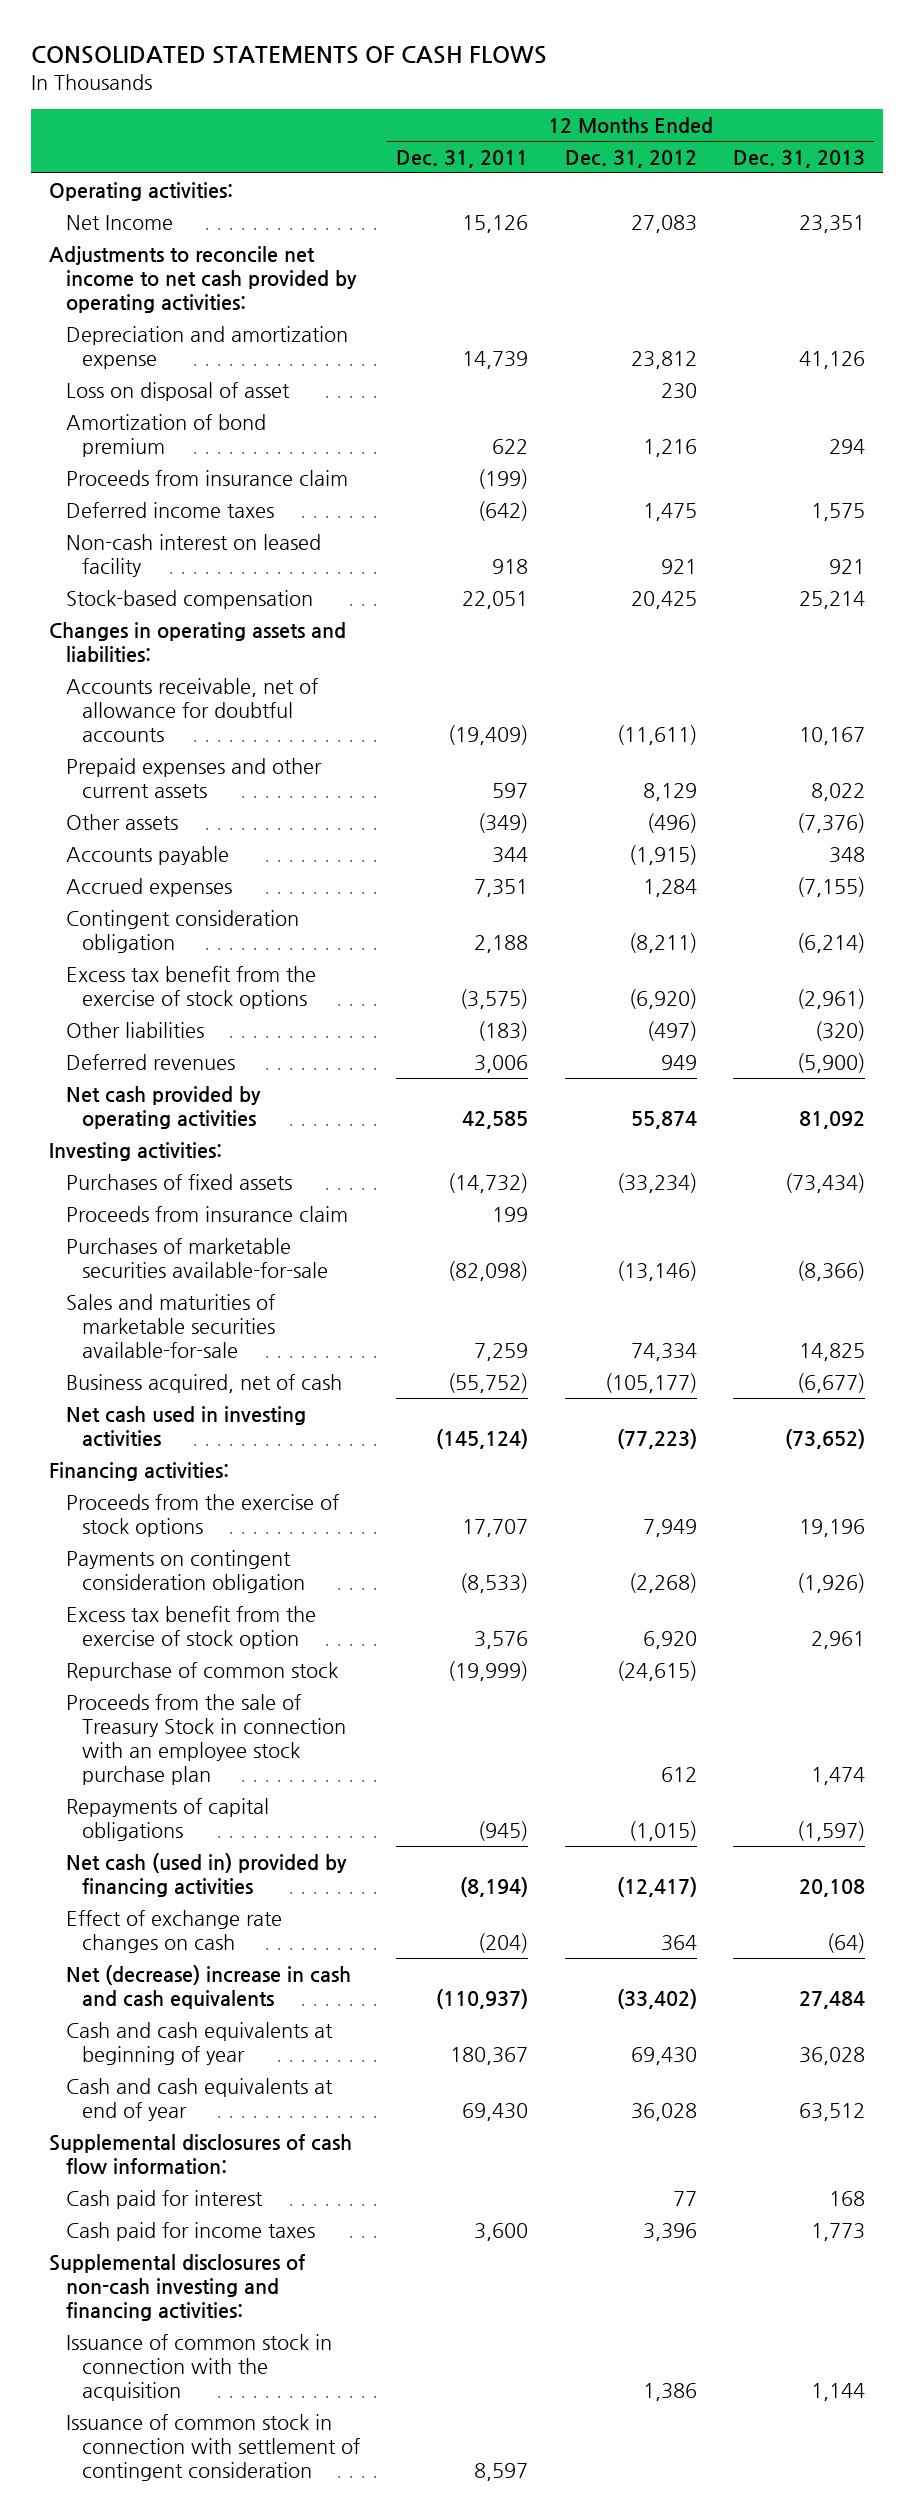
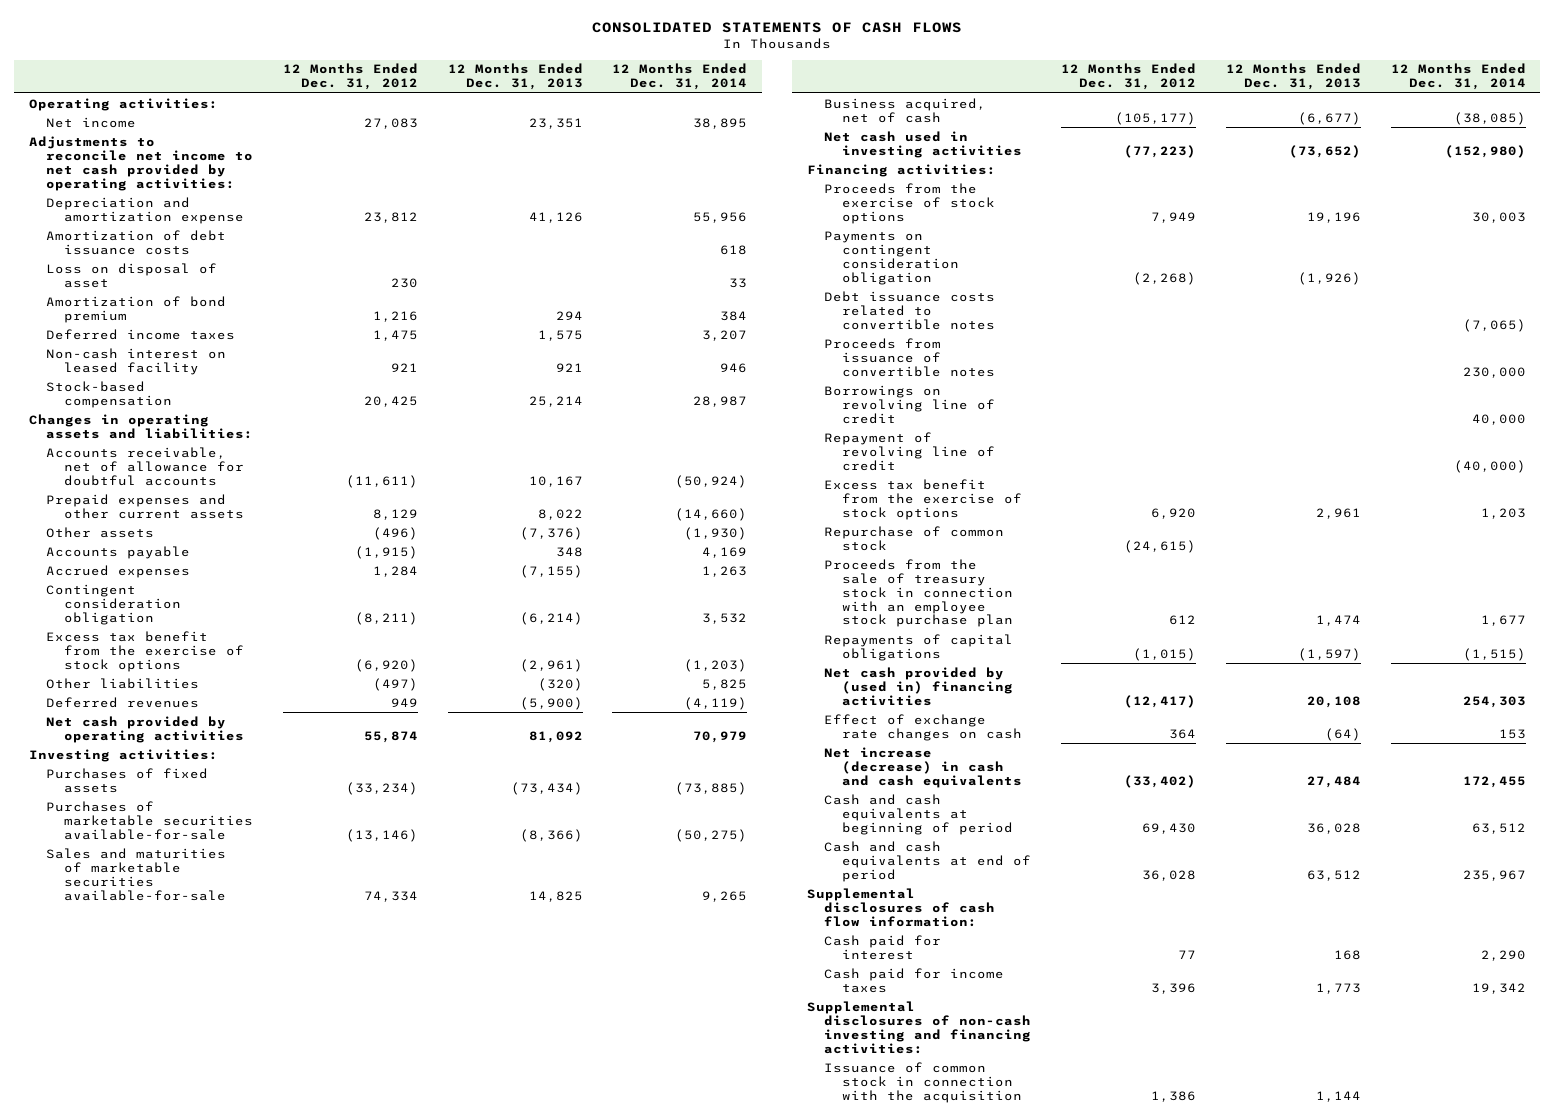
- | 12 Months Ended Dec. 31, 2011 | 12 Months Ended Dec. 31, 2012 | 12 Months Ended Dec. 31, 2013
+ | 12 Months Ended Dec. 31, 2012 | 12 Months Ended Dec. 31, 2013 | 12 Months Ended Dec. 31, 2014
- Net Income | 15,126 | 27,083 | 23,351
+ Net income | 27,083 | 23,351 | 38,895
+ Amortization of debt issuance costs | | | 618
- Proceeds from insurance claim | (199) | |
- Proceeds from insurance claim | 199 | |
- Excess tax benefit from the exercise of stock option | 3,576 | 6,920 | 2,961
+ Debt issuance costs related to convertible notes | | | (7,065)
+ Proceeds from issuance of convertible notes | | | 230,000
+ Borrowings on revolving line of credit | | | 40,000
+ Repayment of revolving line of credit | | | (40,000)
+ Excess tax benefit from the exercise of stock options | 6,920 | 2,961 | 1,203
- Proceeds from the sale of Treasury Stock in connection with an employee stock purchase plan | | 612 | 1,474
+ Proceeds from the sale of treasury stock in connection with an employee stock purchase plan | 612 | 1,474 | 1,677
- Net cash (used in) provided by financing activities | (8,194) | (12,417) | 20,108
+ Net cash provided by (used in) financing activities | (12,417) | 20,108 | 254,303
- Net (decrease) increase in cash and cash equivalents | (110,937) | (33,402) | 27,484
- Cash and cash equivalents at beginning of year | 180,367 | 69,430 | 36,028
- Cash and cash equivalents at end of year | 69,430 | 36,028 | 63,512
+ Net increase (decrease) in cash and cash equivalents | (33,402) | 27,484 | 172,455
+ Cash and cash equivalents at beginning of period | 69,430 | 36,028 | 63,512
+ Cash and cash equivalents at end of period | 36,028 | 63,512 | 235,967
- Issuance of common stock in connection with settlement of contingent consideration | 8,597 | |

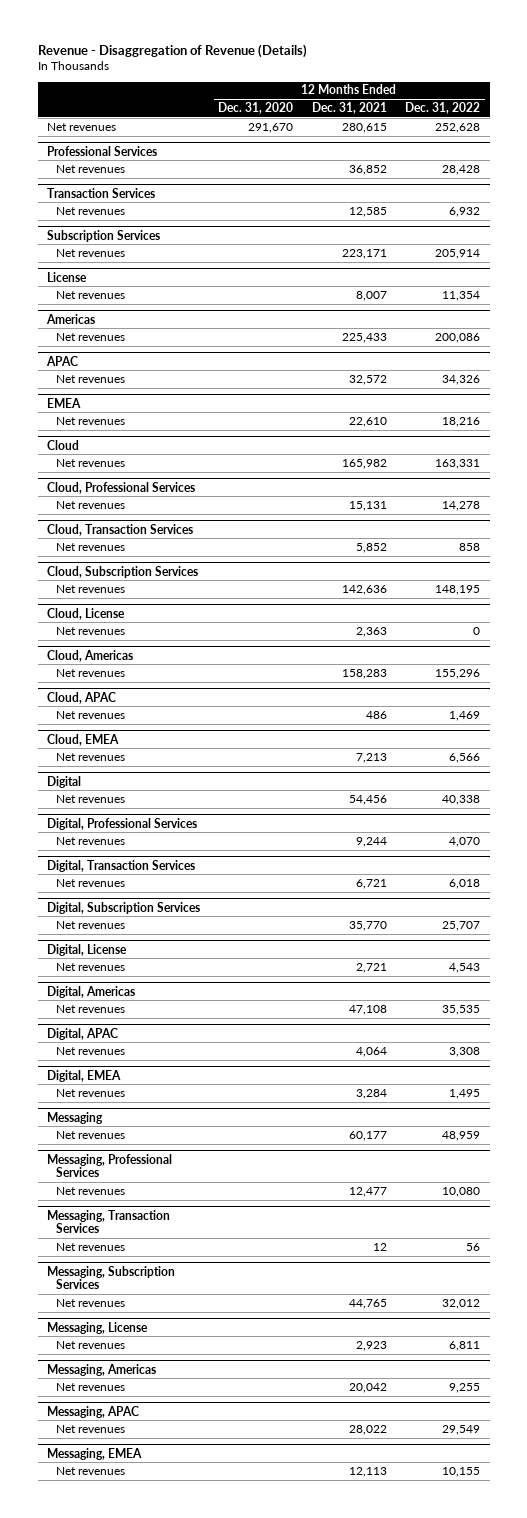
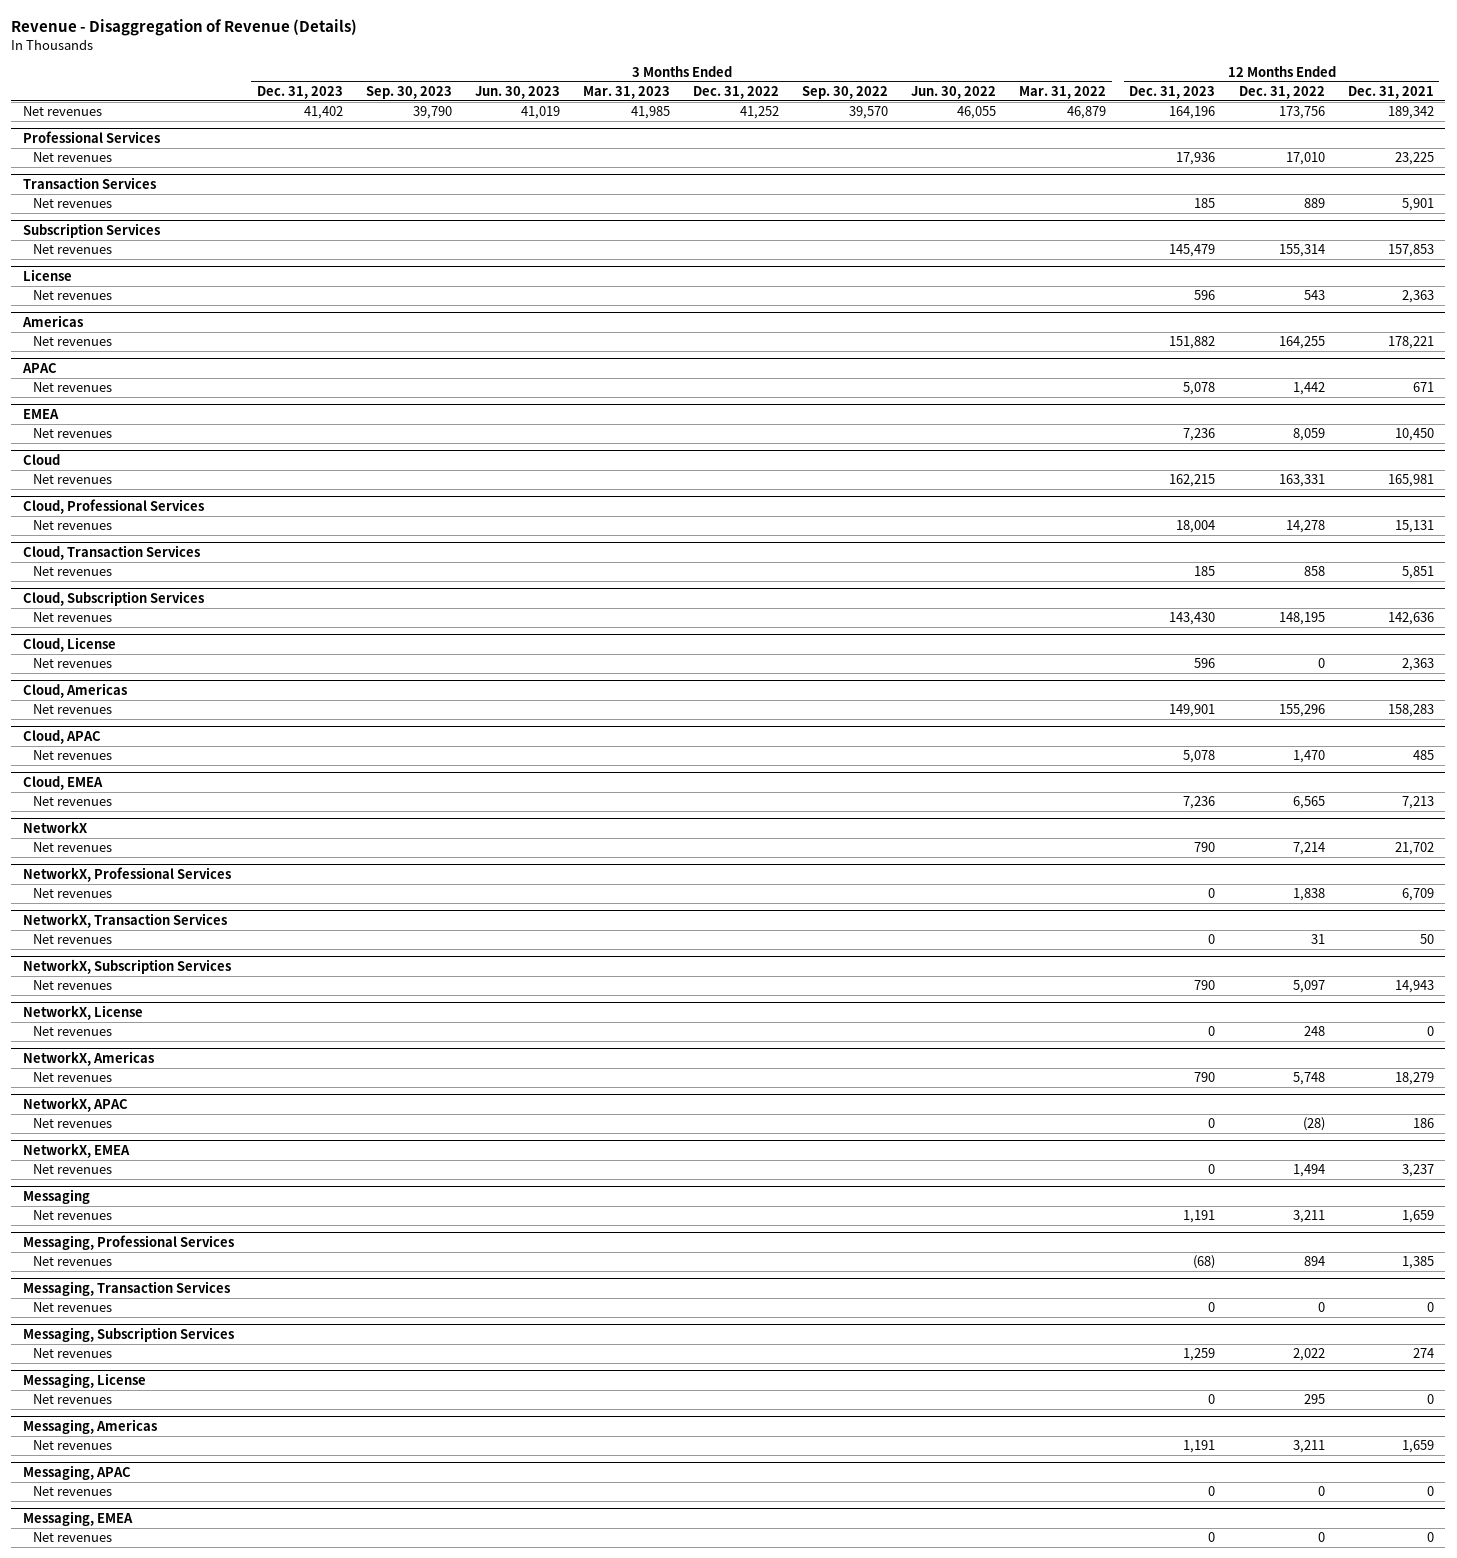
- | 12 Months Ended Dec. 31, 2020 | 12 Months Ended Dec. 31, 2021 | 12 Months Ended Dec. 31, 2022
+ | 3 Months Ended Dec. 31, 2023 | 3 Months Ended Sep. 30, 2023 | 3 Months Ended Jun. 30, 2023 | 3 Months Ended Mar. 31, 2023 | 3 Months Ended Dec. 31, 2022 | 3 Months Ended Sep. 30, 2022 | 3 Months Ended Jun. 30, 2022 | 3 Months Ended Mar. 31, 2022 | 12 Months Ended Dec. 31, 2023 | 12 Months Ended Dec. 31, 2022 | 12 Months Ended Dec. 31, 2021
- Net revenues | 291,670 | 280,615 | 252,628
+ Net revenues | 41,402 | 39,790 | 41,019 | 41,985 | 41,252 | 39,570 | 46,055 | 46,879 | 164,196 | 173,756 | 189,342
@ Professional Services
- Net revenues | | 36,852 | 28,428
+ Net revenues | | | | | | | | | 17,936 | 17,010 | 23,225
@ Transaction Services
- Net revenues | | 12,585 | 6,932
+ Net revenues | | | | | | | | | 185 | 889 | 5,901
@ Subscription Services
- Net revenues | | 223,171 | 205,914
+ Net revenues | | | | | | | | | 145,479 | 155,314 | 157,853
@ License
- Net revenues | | 8,007 | 11,354
+ Net revenues | | | | | | | | | 596 | 543 | 2,363
@ Americas
- Net revenues | | 225,433 | 200,086
+ Net revenues | | | | | | | | | 151,882 | 164,255 | 178,221
@ APAC
- Net revenues | | 32,572 | 34,326
+ Net revenues | | | | | | | | | 5,078 | 1,442 | 671
@ EMEA
- Net revenues | | 22,610 | 18,216
+ Net revenues | | | | | | | | | 7,236 | 8,059 | 10,450
@ Cloud
- Net revenues | | 165,982 | 163,331
+ Net revenues | | | | | | | | | 162,215 | 163,331 | 165,981
@ Cloud, Transaction Services
- Net revenues | | 5,852 | 858
+ Net revenues | | | | | | | | | 185 | 858 | 5,851
@ Cloud, APAC
- Net revenues | | 486 | 1,469
+ Net revenues | | | | | | | | | 5,078 | 1,470 | 485
@ Cloud, EMEA
- Net revenues | | 7,213 | 6,566
- Digital
- Net revenues | | 54,456 | 40,338
- Digital, Professional Services
- Net revenues | | 9,244 | 4,070
- Digital, Transaction Services
- Net revenues | | 6,721 | 6,018
- Digital, Subscription Services
- Net revenues | | 35,770 | 25,707
- Digital, License
- Net revenues | | 2,721 | 4,543
- Digital, Americas
- Net revenues | | 47,108 | 35,535
- Digital, APAC
- Net revenues | | 4,064 | 3,308
- Digital, EMEA
- Net revenues | | 3,284 | 1,495
@ Cloud, EMEA
+ Net revenues | | | | | | | | | 7,236 | 6,565 | 7,213
+ NetworkX
+ Net revenues | | | | | | | | | 790 | 7,214 | 21,702
+ NetworkX, Professional Services
+ Net revenues | | | | | | | | | 0 | 1,838 | 6,709
+ NetworkX, Transaction Services
+ Net revenues | | | | | | | | | 0 | 31 | 50
+ NetworkX, Subscription Services
+ Net revenues | | | | | | | | | 790 | 5,097 | 14,943
+ NetworkX, License
+ Net revenues | | | | | | | | | 0 | 248 | 0
+ NetworkX, Americas
+ Net revenues | | | | | | | | | 790 | 5,748 | 18,279
+ NetworkX, APAC
+ Net revenues | | | | | | | | | 0 | (28) | 186
+ NetworkX, EMEA
+ Net revenues | | | | | | | | | 0 | 1,494 | 3,237
@ Messaging
- Net revenues | | 60,177 | 48,959
+ Net revenues | | | | | | | | | 1,191 | 3,211 | 1,659
@ Messaging, Professional Services
- Net revenues | | 12,477 | 10,080
+ Net revenues | | | | | | | | | (68) | 894 | 1,385
@ Messaging, Transaction Services
- Net revenues | | 12 | 56
+ Net revenues | | | | | | | | | 0 | 0 | 0
@ Messaging, Subscription Services
- Net revenues | | 44,765 | 32,012
+ Net revenues | | | | | | | | | 1,259 | 2,022 | 274
@ Messaging, License
- Net revenues | | 2,923 | 6,811
+ Net revenues | | | | | | | | | 0 | 295 | 0
@ Messaging, Americas
- Net revenues | | 20,042 | 9,255
+ Net revenues | | | | | | | | | 1,191 | 3,211 | 1,659
@ Messaging, APAC
- Net revenues | | 28,022 | 29,549
+ Net revenues | | | | | | | | | 0 | 0 | 0
@ Messaging, EMEA
- Net revenues | | 12,113 | 10,155
+ Net revenues | | | | | | | | | 0 | 0 | 0

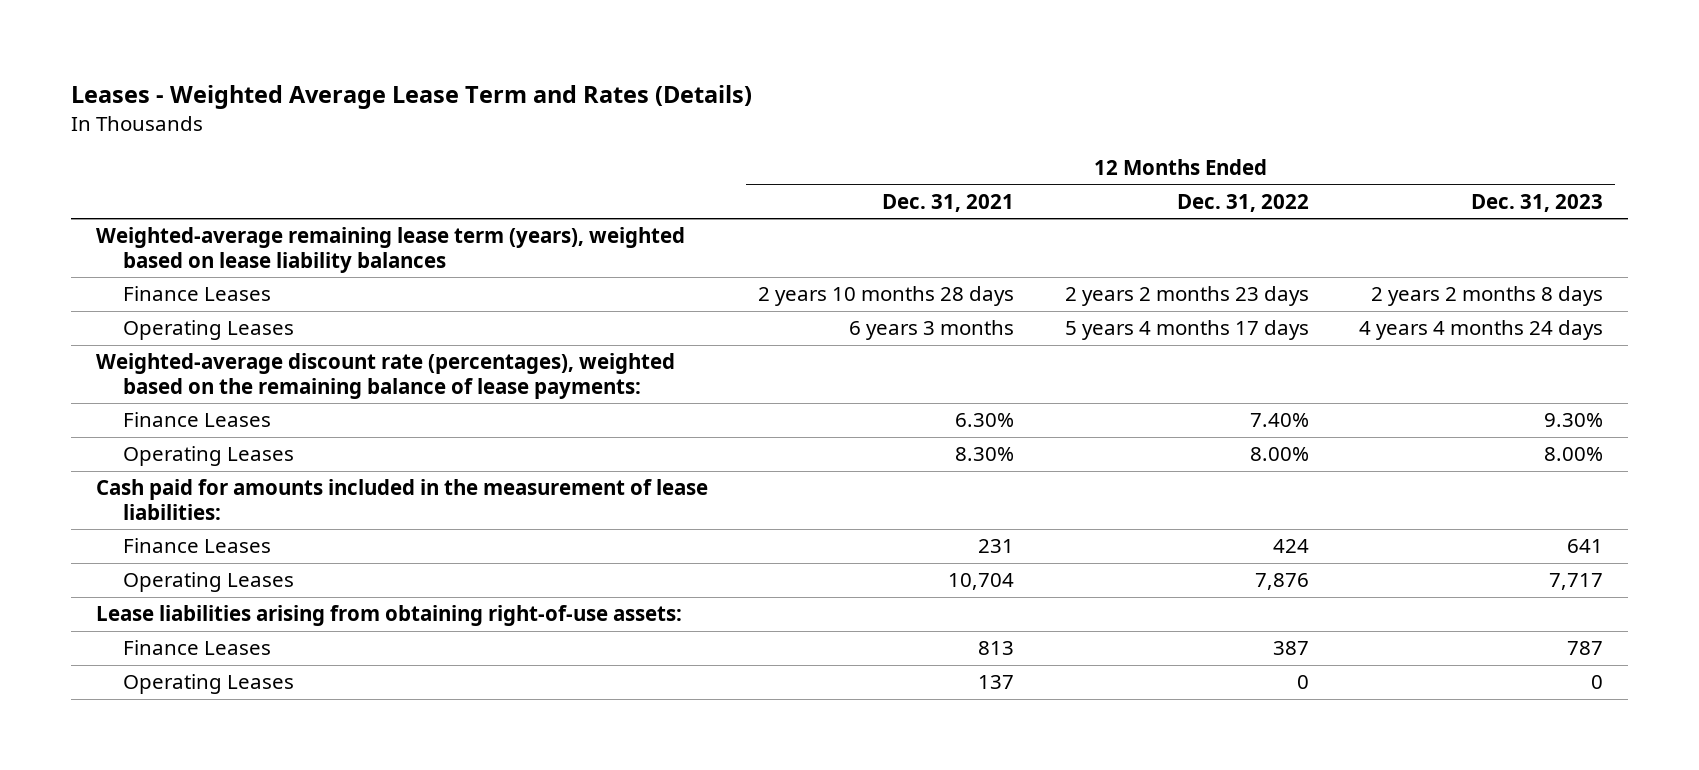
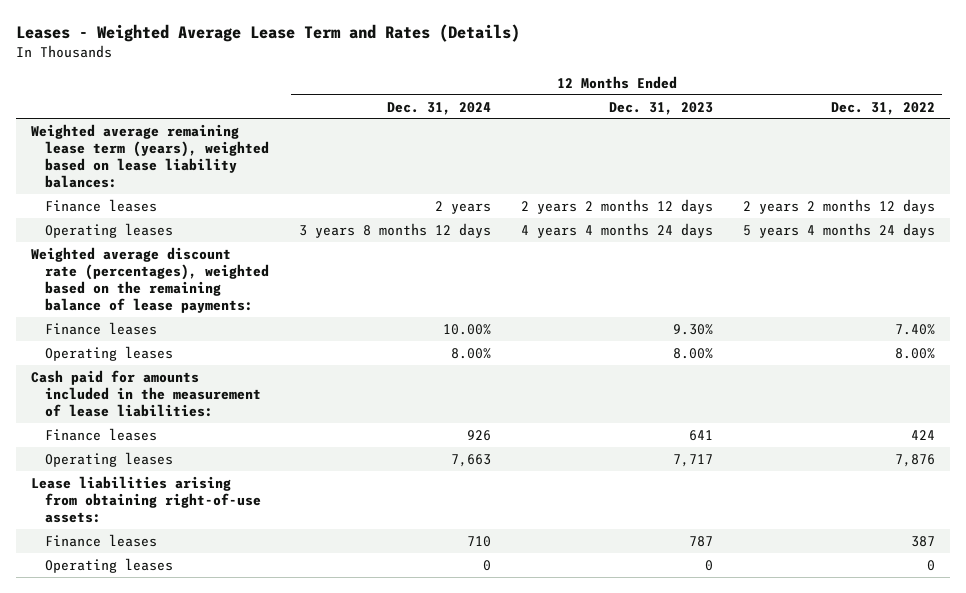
- | 12 Months Ended Dec. 31, 2021 | 12 Months Ended Dec. 31, 2022 | 12 Months Ended Dec. 31, 2023
+ | 12 Months Ended Dec. 31, 2024 | 12 Months Ended Dec. 31, 2023 | 12 Months Ended Dec. 31, 2022
- Weighted-average remaining lease term (years), weighted based on lease liability balances
- Finance Leases | 2 years 10 months 28 days | 2 years 2 months 23 days | 2 years 2 months 8 days
- Operating Leases | 6 years 3 months | 5 years 4 months 17 days | 4 years 4 months 24 days
- Weighted-average discount rate (percentages), weighted based on the remaining balance of lease payments:
- Finance Leases | 6.30% | 7.40% | 9.30%
- Operating Leases | 8.30% | 8.00% | 8.00%
+ Weighted average remaining lease term (years), weighted based on lease liability balances:
+ Finance leases | 2 years | 2 years 2 months 12 days | 2 years 2 months 12 days
+ Operating leases | 3 years 8 months 12 days | 4 years 4 months 24 days | 5 years 4 months 24 days
+ Weighted average discount rate (percentages), weighted based on the remaining balance of lease payments:
+ Finance leases | 10.00% | 9.30% | 7.40%
+ Operating leases | 8.00% | 8.00% | 8.00%
- Finance Leases | 231 | 424 | 641
- Operating Leases | 10,704 | 7,876 | 7,717
+ Finance leases | 926 | 641 | 424
+ Operating leases | 7,663 | 7,717 | 7,876
- Finance Leases | 813 | 387 | 787
- Operating Leases | 137 | 0 | 0
+ Finance leases | 710 | 787 | 387
+ Operating leases | 0 | 0 | 0

